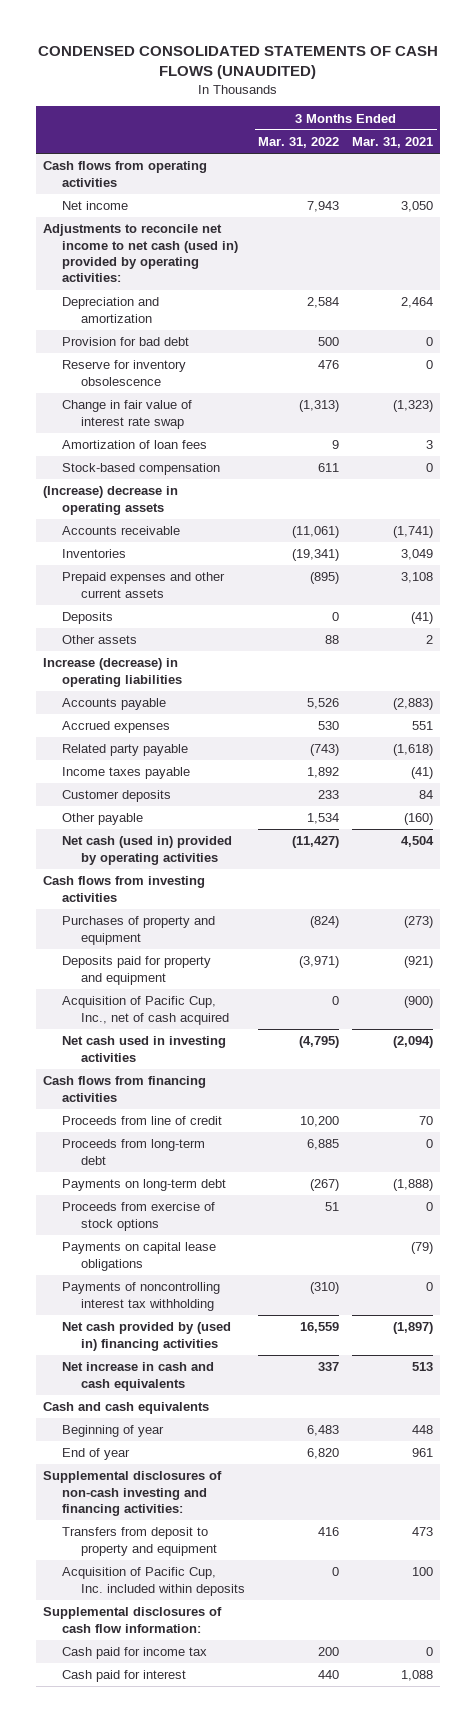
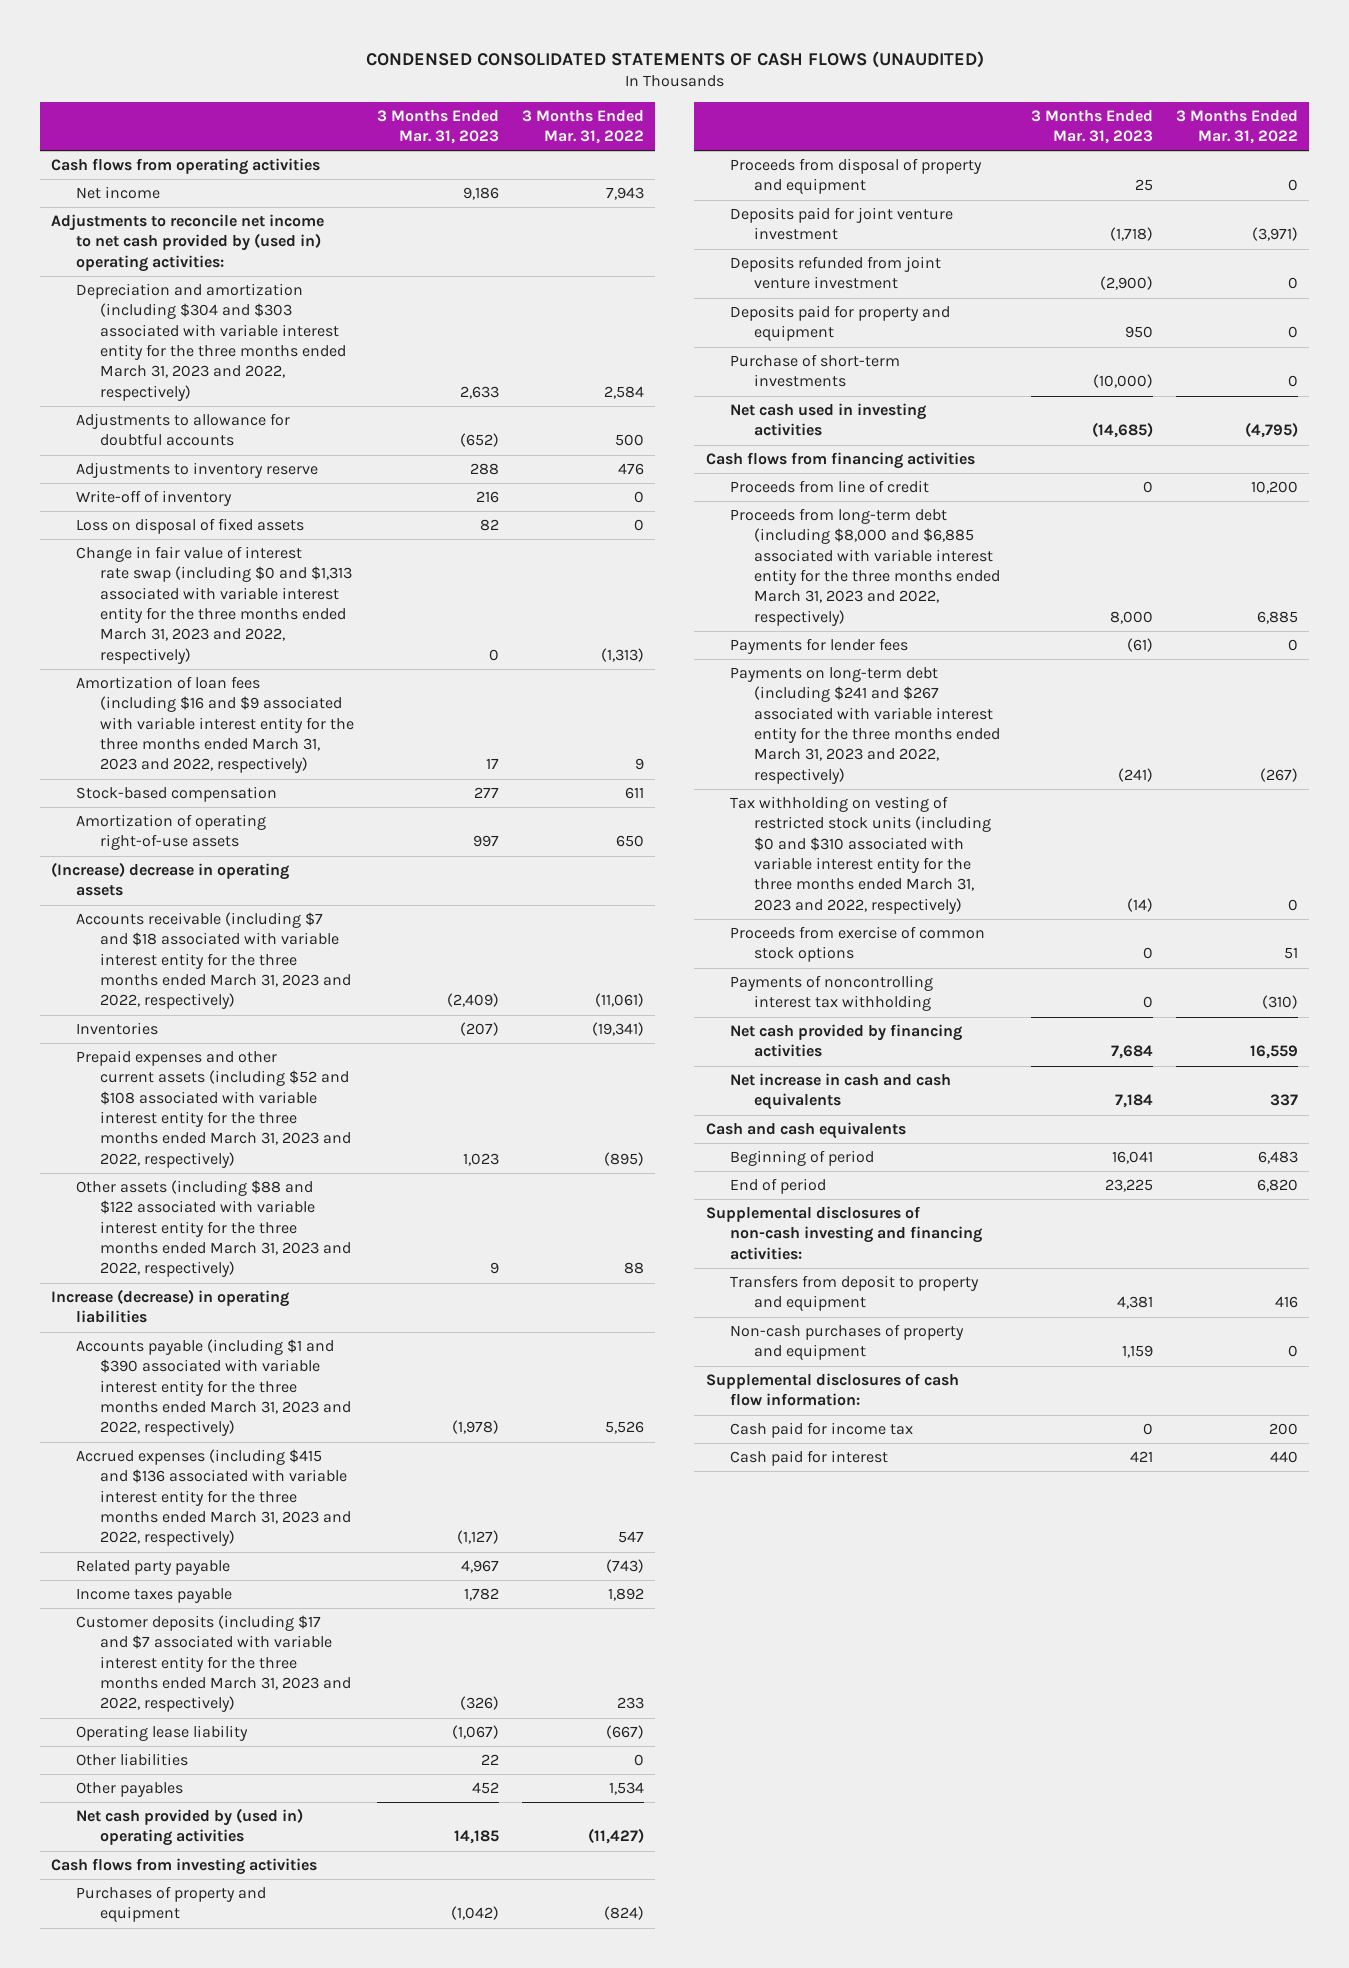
- | 3 Months Ended Mar. 31, 2022 | 3 Months Ended Mar. 31, 2021
+ | 3 Months Ended Mar. 31, 2023 | 3 Months Ended Mar. 31, 2022
- Adjustments to reconcile net income to net cash (used in) provided by operating activities:
- Depreciation and amortization | 2,584 | 2,464
- Provision for bad debt | 500 | 0
- Reserve for inventory obsolescence | 476 | 0
- Change in fair value of interest rate swap | (1,313) | (1,323)
- Amortization of loan fees | 9 | 3
+ Adjustments to reconcile net income to net cash provided by (used in) operating activities:
+ Depreciation and amortization (including $304 and $303 associated with variable interest entity for the three months ended March 31, 2023 and 2022, respectively) | 2,633 | 2,584
+ Adjustments to allowance for doubtful accounts | (652) | 500
+ Adjustments to inventory reserve | 288 | 476
+ Write-off of inventory | 216 | 0
+ Loss on disposal of fixed assets | 82 | 0
+ Change in fair value of interest rate swap (including $0 and $1,313 associated with variable interest entity for the three months ended March 31, 2023 and 2022, respectively) | 0 | (1,313)
+ Amortization of loan fees (including $16 and $9 associated with variable interest entity for the three months ended March 31, 2023 and 2022, respectively) | 17 | 9
+ Amortization of operating right-of-use assets | 997 | 650
- Accounts receivable | (11,061) | (1,741)
+ Accounts receivable (including $7 and $18 associated with variable interest entity for the three months ended March 31, 2023 and 2022, respectively) | (2,409) | (11,061)
- Prepaid expenses and other current assets | (895) | 3,108
- Deposits | 0 | (41)
- Other assets | 88 | 2
+ Prepaid expenses and other current assets (including $52 and $108 associated with variable interest entity for the three months ended March 31, 2023 and 2022, respectively) | 1,023 | (895)
+ Other assets (including $88 and $122 associated with variable interest entity for the three months ended March 31, 2023 and 2022, respectively) | 9 | 88
- Accounts payable | 5,526 | (2,883)
- Accrued expenses | 530 | 551
+ Accounts payable (including $1 and $390 associated with variable interest entity for the three months ended March 31, 2023 and 2022, respectively) | (1,978) | 5,526
+ Accrued expenses (including $415 and $136 associated with variable interest entity for the three months ended March 31, 2023 and 2022, respectively) | (1,127) | 547
- Customer deposits | 233 | 84
- Other payable | 1,534 | (160)
- Net cash (used in) provided by operating activities | (11,427) | 4,504
+ Customer deposits (including $17 and $7 associated with variable interest entity for the three months ended March 31, 2023 and 2022, respectively) | (326) | 233
+ Operating lease liability | (1,067) | (667)
+ Other liabilities | 22 | 0
+ Other payables | 452 | 1,534
+ Net cash provided by (used in) operating activities | 14,185 | (11,427)
- Deposits paid for property and equipment | (3,971) | (921)
- Acquisition of Pacific Cup, Inc., net of cash acquired | 0 | (900)
+ Proceeds from disposal of property and equipment | 25 | 0
+ Deposits paid for joint venture investment | (1,718) | (3,971)
+ Deposits refunded from joint venture investment | (2,900) | 0
+ Deposits paid for property and equipment | 950 | 0
+ Purchase of short-term investments | (10,000) | 0
- Proceeds from long-term debt | 6,885 | 0
- Payments on long-term debt | (267) | (1,888)
- Proceeds from exercise of stock options | 51 | 0
- Payments on capital lease obligations | | (79)
+ Proceeds from long-term debt (including $8,000 and $6,885 associated with variable interest entity for the three months ended March 31, 2023 and 2022, respectively) | 8,000 | 6,885
+ Payments for lender fees | (61) | 0
+ Payments on long-term debt (including $241 and $267 associated with variable interest entity for the three months ended March 31, 2023 and 2022, respectively) | (241) | (267)
+ Tax withholding on vesting of restricted stock units (including $0 and $310 associated with variable interest entity for the three months ended March 31, 2023 and 2022, respectively) | (14) | 0
+ Proceeds from exercise of common stock options | 0 | 51
- Net cash provided by (used in) financing activities | 16,559 | (1,897)
+ Net cash provided by financing activities | 7,684 | 16,559
- Beginning of year | 6,483 | 448
- End of year | 6,820 | 961
+ Beginning of period | 16,041 | 6,483
+ End of period | 23,225 | 6,820
- Acquisition of Pacific Cup, Inc. included within deposits | 0 | 100
+ Non-cash purchases of property and equipment | 1,159 | 0

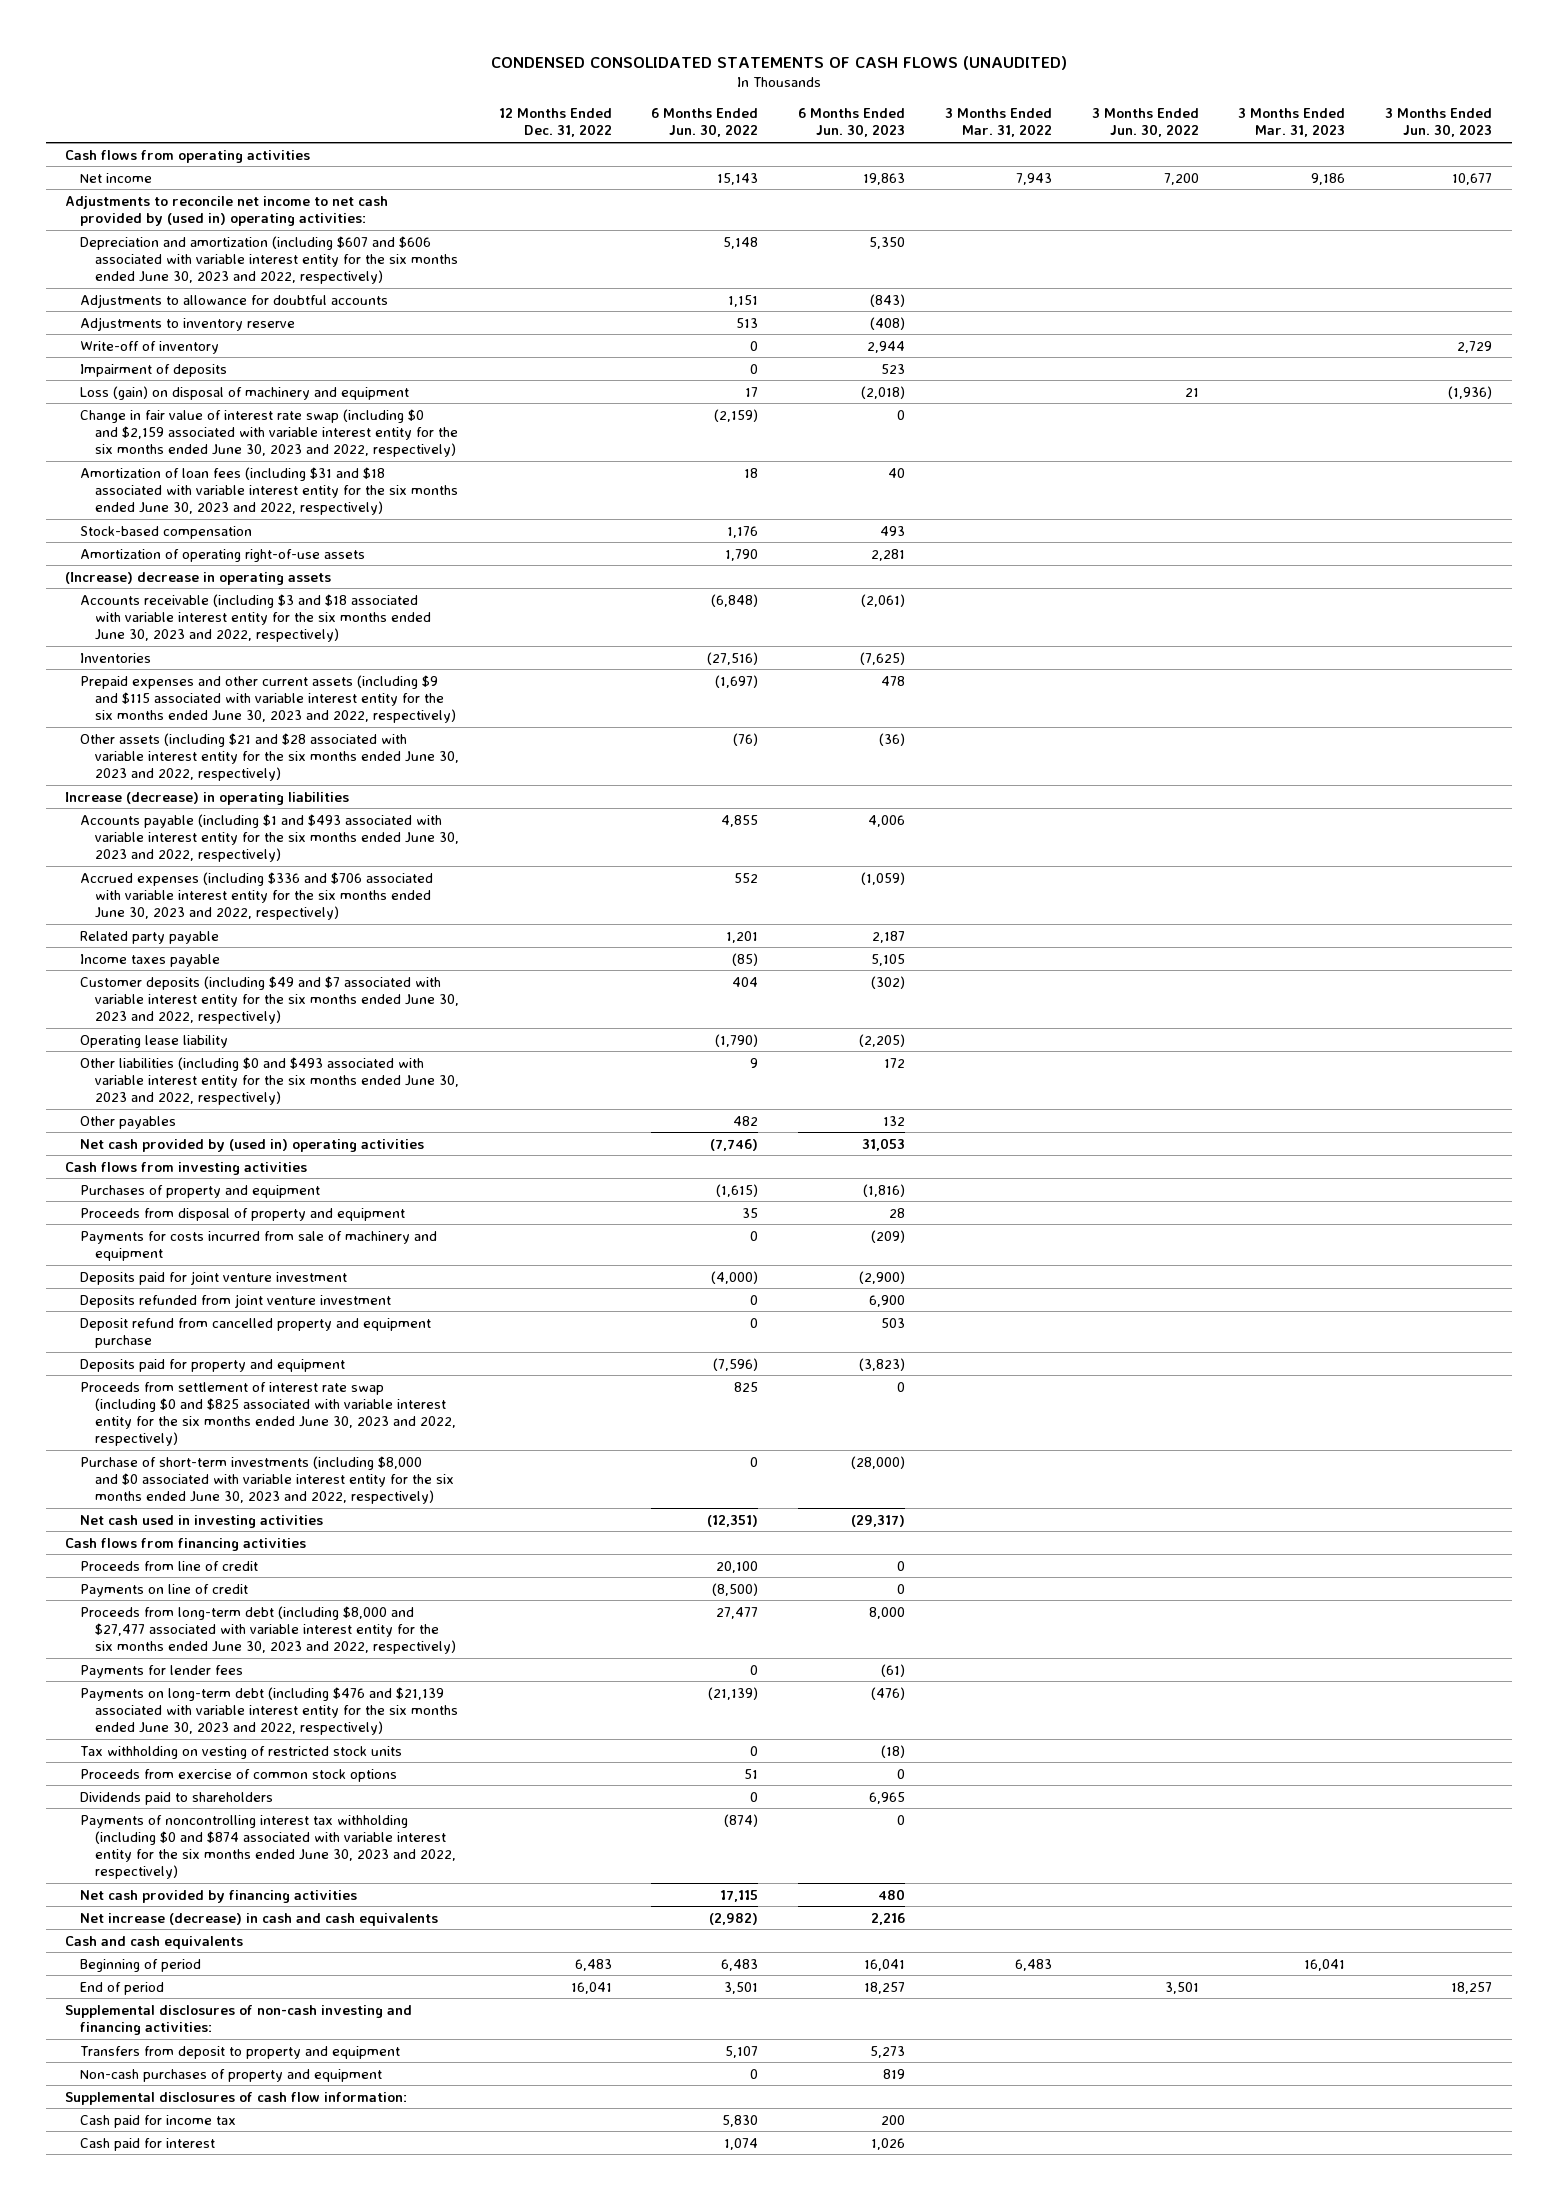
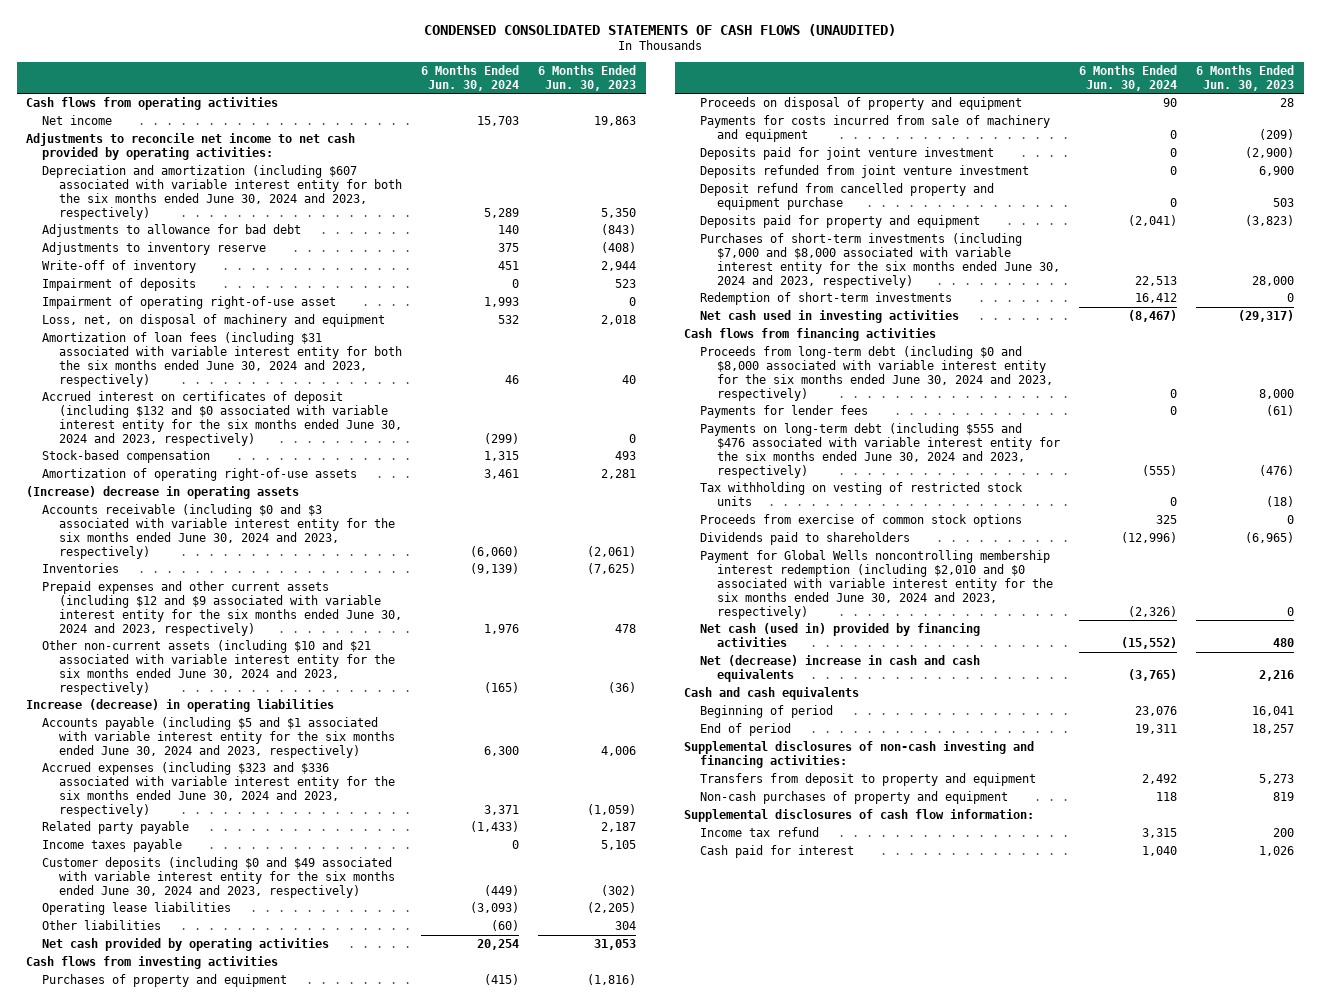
- | 12 Months Ended Dec. 31, 2022 | 6 Months Ended Jun. 30, 2022 | 6 Months Ended Jun. 30, 2023 | 3 Months Ended Mar. 31, 2022 | 3 Months Ended Jun. 30, 2022 | 3 Months Ended Mar. 31, 2023 | 3 Months Ended Jun. 30, 2023
+ | 6 Months Ended Jun. 30, 2024 | 6 Months Ended Jun. 30, 2023
- Adjustments to reconcile net income to net cash provided by (used in) operating activities:
- Depreciation and amortization (including $607 and $606 associated with variable interest entity for the six months ended June 30, 2023 and 2022, respectively) | | 5,148 | 5,350 | | | |
- Adjustments to allowance for doubtful accounts | | 1,151 | (843) | | | |
+ Adjustments to reconcile net income to net cash provided by operating activities:
+ Depreciation and amortization (including $607 associated with variable interest entity for both the six months ended June 30, 2024 and 2023, respectively) | 5,289 | 5,350
+ Adjustments to allowance for bad debt | 140 | (843)
- Loss (gain) on disposal of machinery and equipment | | 17 | (2,018) | | 21 | | (1,936)
- Change in fair value of interest rate swap (including $0 and $2,159 associated with variable interest entity for the six months ended June 30, 2023 and 2022, respectively) | | (2,159) | 0 | | | |
- Amortization of loan fees (including $31 and $18 associated with variable interest entity for the six months ended June 30, 2023 and 2022, respectively) | | 18 | 40 | | | |
+ Impairment of operating right-of-use asset | 1,993 | 0
+ Loss, net, on disposal of machinery and equipment | 532 | 2,018
+ Amortization of loan fees (including $31 associated with variable interest entity for both the six months ended June 30, 2024 and 2023, respectively) | 46 | 40
+ Accrued interest on certificates of deposit (including $132 and $0 associated with variable interest entity for the six months ended June 30, 2024 and 2023, respectively) | (299) | 0
- Accounts receivable (including $3 and $18 associated with variable interest entity for the six months ended June 30, 2023 and 2022, respectively) | | (6,848) | (2,061) | | | |
+ Accounts receivable (including $0 and $3 associated with variable interest entity for the six months ended June 30, 2024 and 2023, respectively) | (6,060) | (2,061)
- Prepaid expenses and other current assets (including $9 and $115 associated with variable interest entity for the six months ended June 30, 2023 and 2022, respectively) | | (1,697) | 478 | | | |
- Other assets (including $21 and $28 associated with variable interest entity for the six months ended June 30, 2023 and 2022, respectively) | | (76) | (36) | | | |
+ Prepaid expenses and other current assets (including $12 and $9 associated with variable interest entity for the six months ended June 30, 2024 and 2023, respectively) | 1,976 | 478
+ Other non-current assets (including $10 and $21 associated with variable interest entity for the six months ended June 30, 2024 and 2023, respectively) | (165) | (36)
- Accounts payable (including $1 and $493 associated with variable interest entity for the six months ended June 30, 2023 and 2022, respectively) | | 4,855 | 4,006 | | | |
- Accrued expenses (including $336 and $706 associated with variable interest entity for the six months ended June 30, 2023 and 2022, respectively) | | 552 | (1,059) | | | |
+ Accounts payable (including $5 and $1 associated with variable interest entity for the six months ended June 30, 2024 and 2023, respectively) | 6,300 | 4,006
+ Accrued expenses (including $323 and $336 associated with variable interest entity for the six months ended June 30, 2024 and 2023, respectively) | 3,371 | (1,059)
- Customer deposits (including $49 and $7 associated with variable interest entity for the six months ended June 30, 2023 and 2022, respectively) | | 404 | (302) | | | |
- Operating lease liability | | (1,790) | (2,205) | | | |
- Other liabilities (including $0 and $493 associated with variable interest entity for the six months ended June 30, 2023 and 2022, respectively) | | 9 | 172 | | | |
- Other payables | | 482 | 132 | | | |
- Net cash provided by (used in) operating activities | | (7,746) | 31,053 | | | |
+ Customer deposits (including $0 and $49 associated with variable interest entity for the six months ended June 30, 2024 and 2023, respectively) | (449) | (302)
+ Operating lease liabilities | (3,093) | (2,205)
+ Other liabilities | (60) | 304
+ Net cash provided by operating activities | 20,254 | 31,053
- Proceeds from disposal of property and equipment | | 35 | 28 | | | |
+ Proceeds on disposal of property and equipment | 90 | 28
- Proceeds from settlement of interest rate swap (including $0 and $825 associated with variable interest entity for the six months ended June 30, 2023 and 2022, respectively) | | 825 | 0 | | | |
- Purchase of short-term investments (including $8,000 and $0 associated with variable interest entity for the six months ended June 30, 2023 and 2022, respectively) | | 0 | (28,000) | | | |
+ Purchases of short-term investments (including $7,000 and $8,000 associated with variable interest entity for the six months ended June 30, 2024 and 2023, respectively) | 22,513 | 28,000
+ Redemption of short-term investments | 16,412 | 0
- Proceeds from line of credit | | 20,100 | 0 | | | |
- Payments on line of credit | | (8,500) | 0 | | | |
- Proceeds from long-term debt (including $8,000 and $27,477 associated with variable interest entity for the six months ended June 30, 2023 and 2022, respectively) | | 27,477 | 8,000 | | | |
+ Proceeds from long-term debt (including $0 and $8,000 associated with variable interest entity for the six months ended June 30, 2024 and 2023, respectively) | 0 | 8,000
- Payments on long-term debt (including $476 and $21,139 associated with variable interest entity for the six months ended June 30, 2023 and 2022, respectively) | | (21,139) | (476) | | | |
+ Payments on long-term debt (including $555 and $476 associated with variable interest entity for the six months ended June 30, 2024 and 2023, respectively) | (555) | (476)
- Dividends paid to shareholders | | 0 | 6,965 | | | |
- Payments of noncontrolling interest tax withholding (including $0 and $874 associated with variable interest entity for the six months ended June 30, 2023 and 2022, respectively) | | (874) | 0 | | | |
- Net cash provided by financing activities | | 17,115 | 480 | | | |
- Net increase (decrease) in cash and cash equivalents | | (2,982) | 2,216 | | | |
+ Dividends paid to shareholders | (12,996) | (6,965)
+ Payment for Global Wells noncontrolling membership interest redemption (including $2,010 and $0 associated with variable interest entity for the six months ended June 30, 2024 and 2023, respectively) | (2,326) | 0
+ Net cash (used in) provided by financing activities | (15,552) | 480
+ Net (decrease) increase in cash and cash equivalents | (3,765) | 2,216
- Cash paid for income tax | | 5,830 | 200 | | | |
+ Income tax refund | 3,315 | 200

